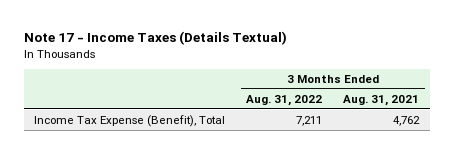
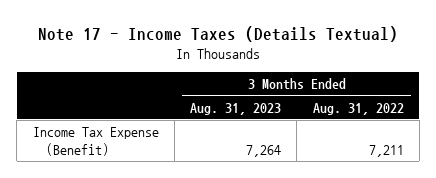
- | 3 Months Ended Aug. 31, 2022 | 3 Months Ended Aug. 31, 2021
+ | 3 Months Ended Aug. 31, 2023 | 3 Months Ended Aug. 31, 2022
- Income Tax Expense (Benefit), Total | 7,211 | 4,762
+ Income Tax Expense (Benefit) | 7,264 | 7,211

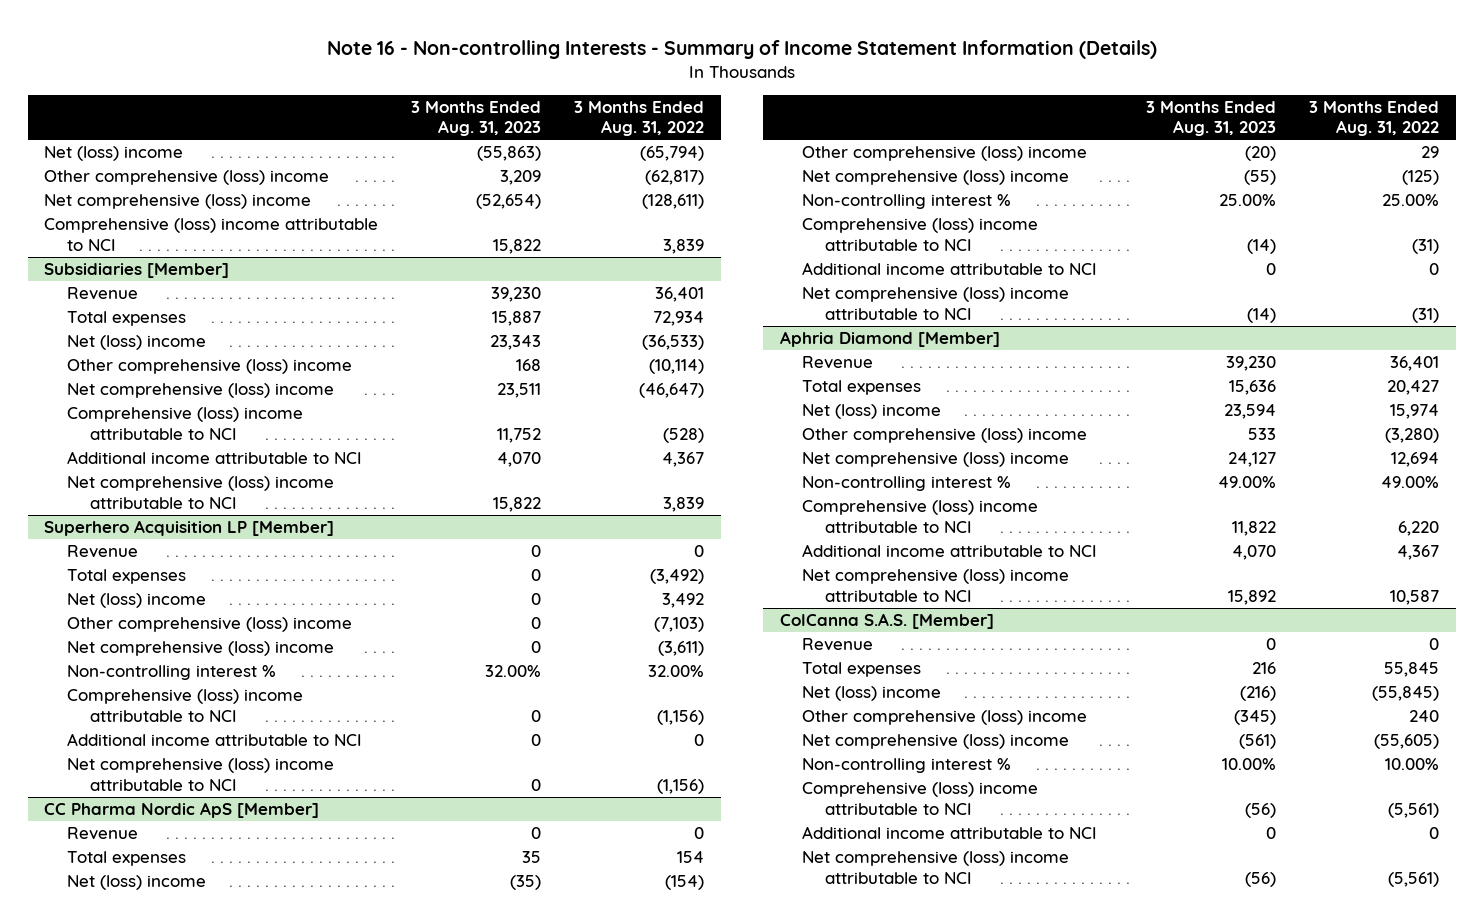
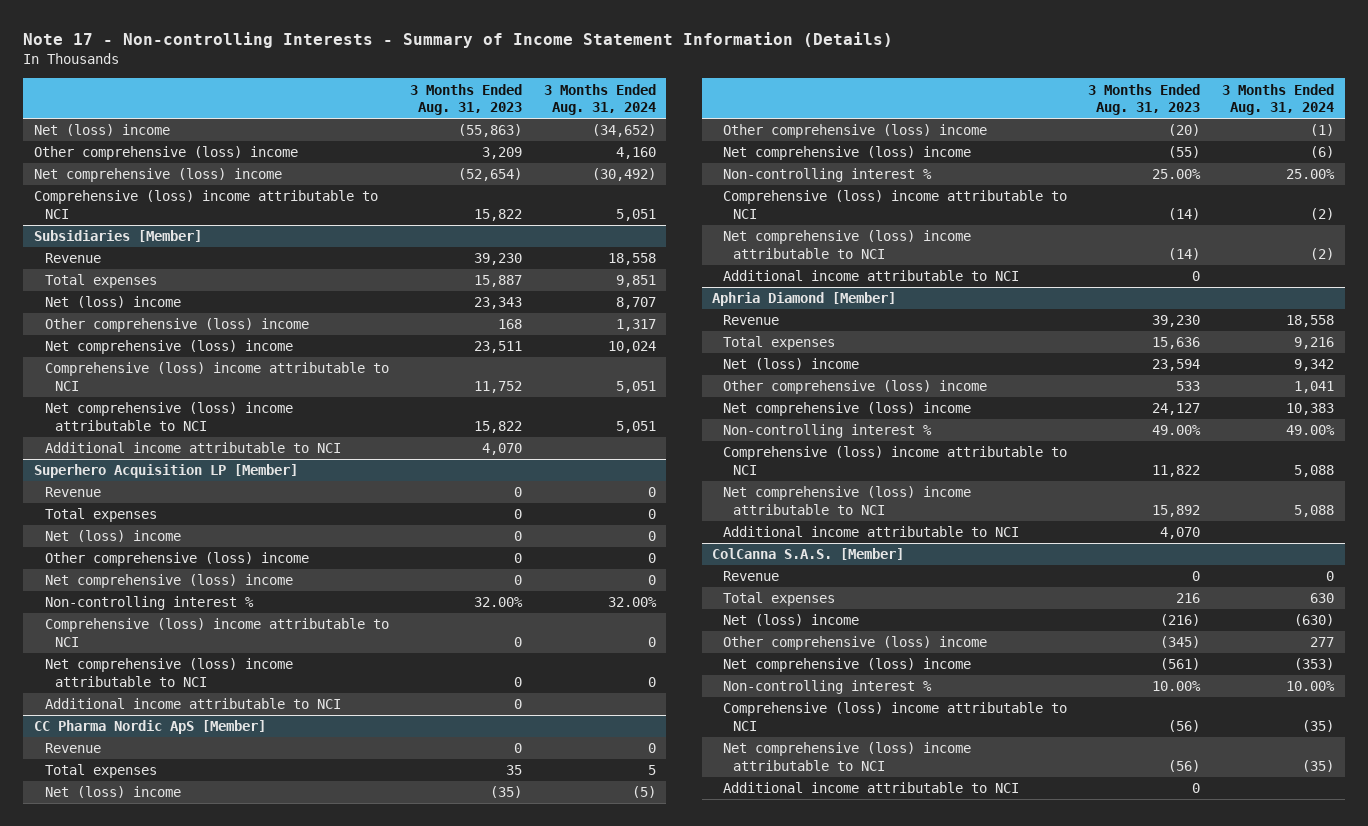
- Note 16 - Non-controlling Interests - Summary of Income Statement Information (Details)
+ Note 17 - Non-controlling Interests - Summary of Income Statement Information (Details)
- | 3 Months Ended Aug. 31, 2023 | 3 Months Ended Aug. 31, 2022
+ | 3 Months Ended Aug. 31, 2023 | 3 Months Ended Aug. 31, 2024
@ Subsidiaries [Member]
moved down: Additional income attributable to NCI | 4,070 |
@ Superhero Acquisition LP [Member]
moved down: Additional income attributable to NCI | 0 |
@ CC Pharma Nordic ApS [Member]
moved down: Additional income attributable to NCI | 0 |
@ Aphria Diamond [Member]
moved down: Additional income attributable to NCI | 4,070 |
@ ColCanna S.A.S. [Member]
moved down: Additional income attributable to NCI | 0 |

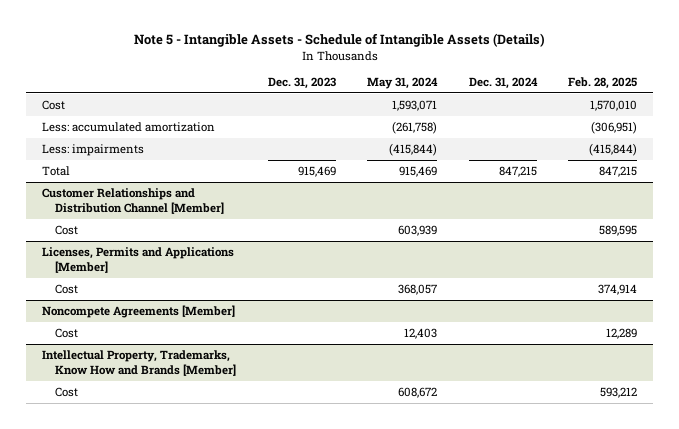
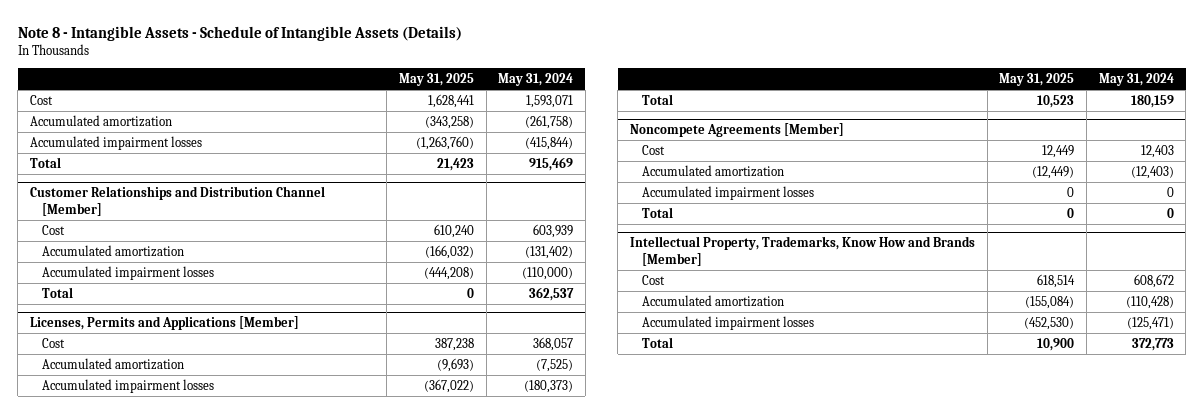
- Note 5 - Intangible Assets - Schedule of Intangible Assets (Details)
+ Note 8 - Intangible Assets - Schedule of Intangible Assets (Details)
- | Dec. 31, 2023 | May 31, 2024 | Dec. 31, 2024 | Feb. 28, 2025
+ | May 31, 2025 | May 31, 2024
- Less: accumulated amortization | | (261,758) | | (306,951)
- Less: impairments | | (415,844) | | (415,844)
+ Accumulated amortization | (343,258) | (261,758)
+ Accumulated impairment losses | (1,263,760) | (415,844)
@ Customer Relationships and Distribution Channel [Member]
+ Accumulated amortization | (166,032) | (131,402)
+ Accumulated impairment losses | (444,208) | (110,000)
+ Total | 0 | 362,537
@ Licenses, Permits and Applications [Member]
+ Accumulated amortization | (9,693) | (7,525)
+ Accumulated impairment losses | (367,022) | (180,373)
+ Total | 10,523 | 180,159
@ Noncompete Agreements [Member]
+ Accumulated amortization | (12,449) | (12,403)
+ Accumulated impairment losses | 0 | 0
+ Total | 0 | 0
@ Intellectual Property, Trademarks, Know How and Brands [Member]
+ Accumulated amortization | (155,084) | (110,428)
+ Accumulated impairment losses | (452,530) | (125,471)
+ Total | 10,900 | 372,773

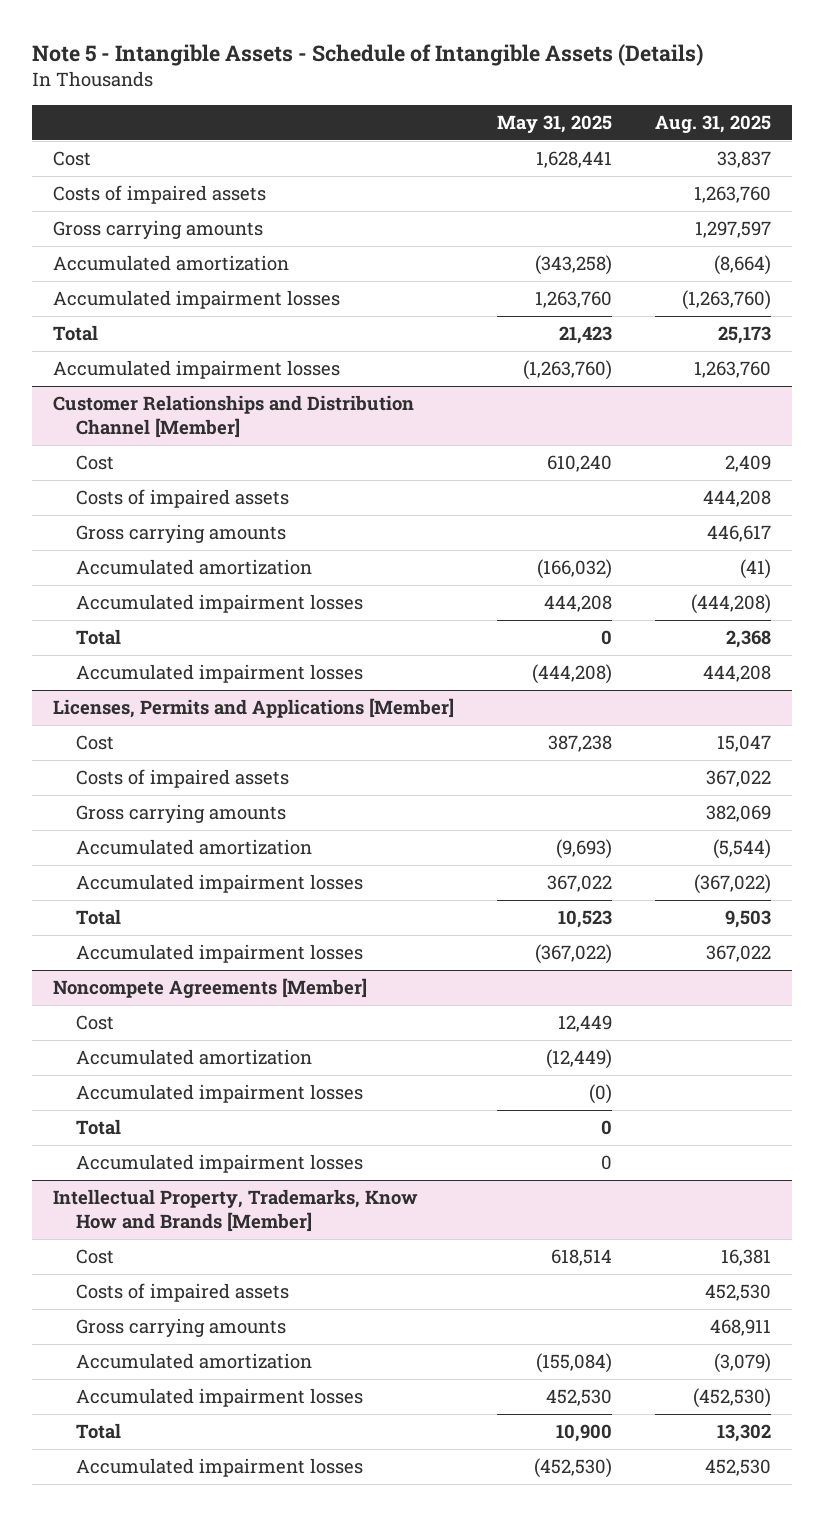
- Note 8 - Intangible Assets - Schedule of Intangible Assets (Details)
+ Note 5 - Intangible Assets - Schedule of Intangible Assets (Details)
- | May 31, 2025 | May 31, 2024
+ | May 31, 2025 | Aug. 31, 2025
+ Costs of impaired assets | | 1,263,760
+ Gross carrying amounts | | 1,297,597
+ Accumulated impairment losses | 1,263,760 | (1,263,760)
moved down: Accumulated impairment losses | (1,263,760) | 1,263,760
@ Customer Relationships and Distribution Channel [Member]
+ Costs of impaired assets | | 444,208
+ Gross carrying amounts | | 446,617
+ Accumulated impairment losses | 444,208 | (444,208)
moved down: Accumulated impairment losses | (444,208) | 444,208
@ Licenses, Permits and Applications [Member]
+ Costs of impaired assets | | 367,022
+ Gross carrying amounts | | 382,069
+ Accumulated impairment losses | 367,022 | (367,022)
moved down: Accumulated impairment losses | (367,022) | 367,022
@ Noncompete Agreements [Member]
+ Accumulated impairment losses | (0) |
moved down: Accumulated impairment losses | 0 |
@ Intellectual Property, Trademarks, Know How and Brands [Member]
+ Costs of impaired assets | | 452,530
+ Gross carrying amounts | | 468,911
+ Accumulated impairment losses | 452,530 | (452,530)
moved down: Accumulated impairment losses | (452,530) | 452,530

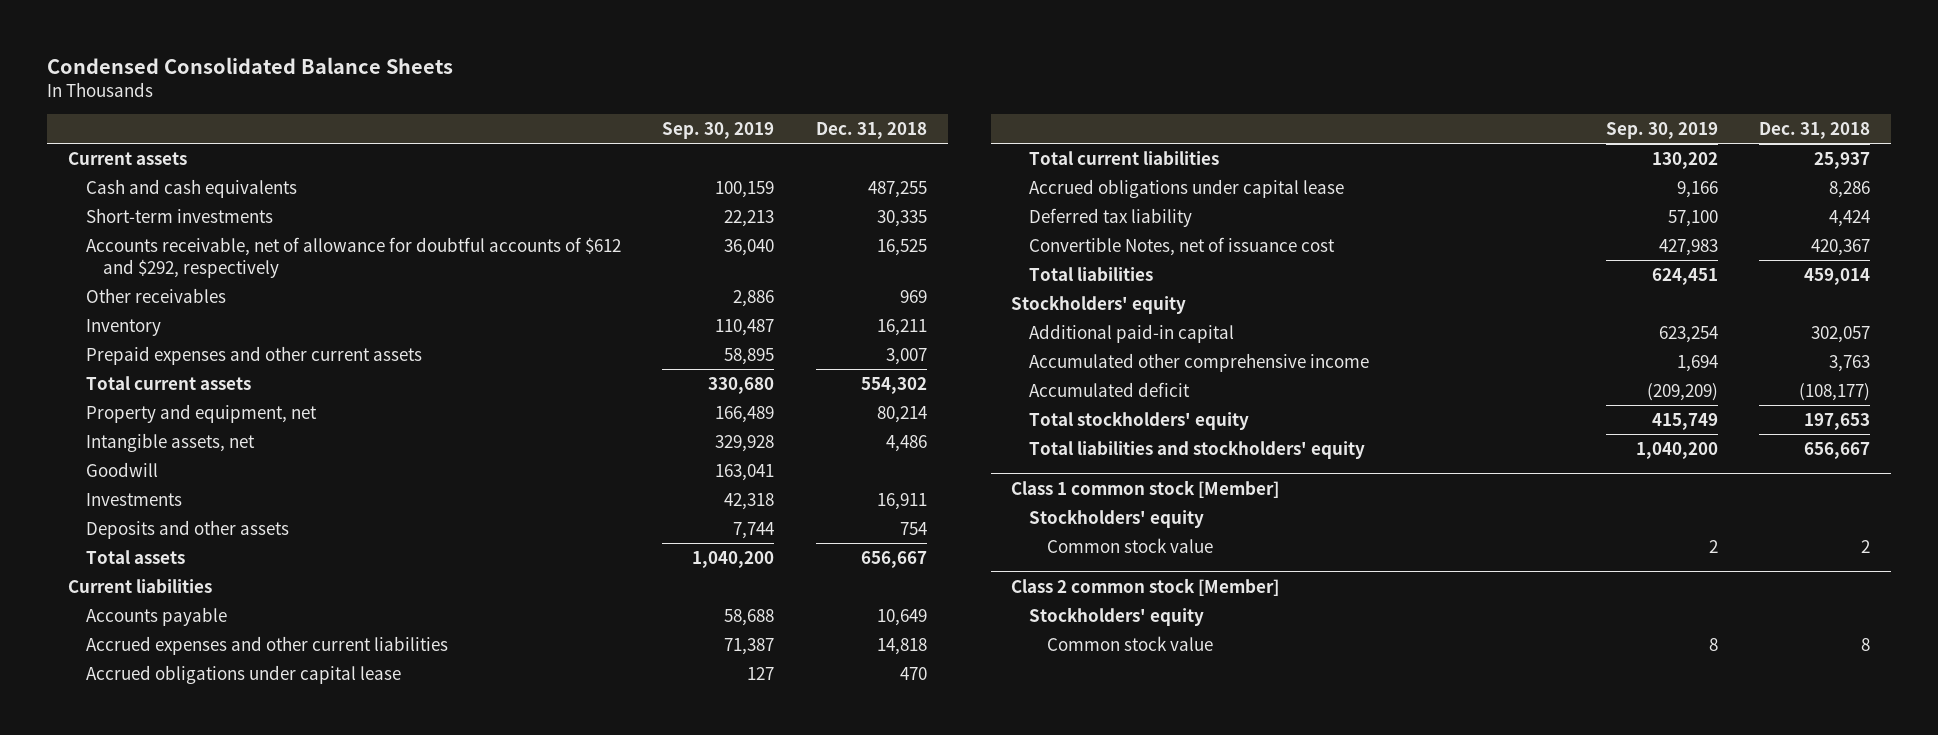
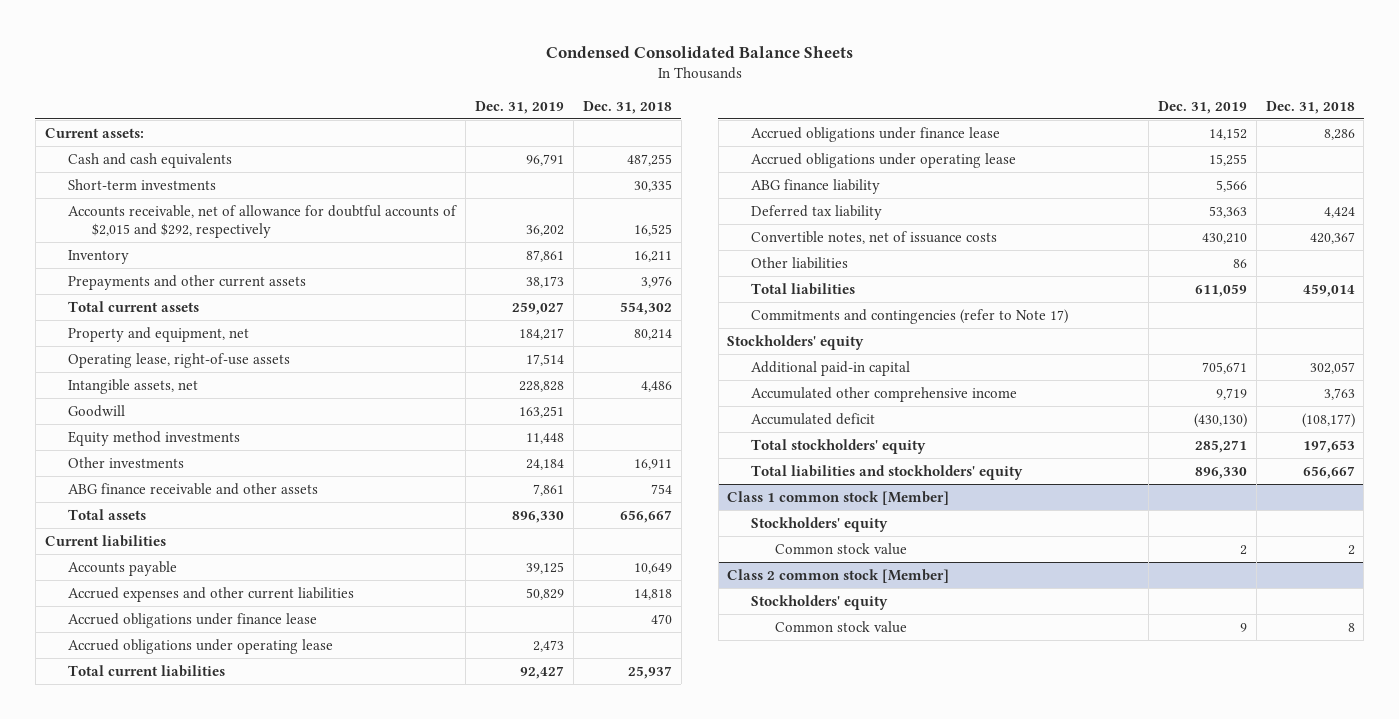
- | Sep. 30, 2019 | Dec. 31, 2018
+ | Dec. 31, 2019 | Dec. 31, 2018
- Current assets
+ Current assets:
- Accounts receivable, net of allowance for doubtful accounts of $612 and $292, respectively | 36,040 | 16,525
- Other receivables | 2,886 | 969
+ Accounts receivable, net of allowance for doubtful accounts of $2,015 and $292, respectively | 36,202 | 16,525
- Prepaid expenses and other current assets | 58,895 | 3,007
+ Prepayments and other current assets | 38,173 | 3,976
+ Operating lease, right-of-use assets | 17,514 |
- Investments | 42,318 | 16,911
- Deposits and other assets | 7,744 | 754
+ Equity method investments | 11,448 |
+ Other investments | 24,184 | 16,911
+ ABG finance receivable and other assets | 7,861 | 754
- Accrued obligations under capital lease | 127 | 470
+ Accrued obligations under finance lease | | 470
+ Accrued obligations under operating lease | 2,473 |
- Accrued obligations under capital lease | 9,166 | 8,286
+ Accrued obligations under finance lease | 14,152 | 8,286
+ Accrued obligations under operating lease | 15,255 |
+ ABG finance liability | 5,566 |
- Convertible Notes, net of issuance cost | 427,983 | 420,367
+ Convertible notes, net of issuance costs | 430,210 | 420,367
+ Other liabilities | 86 |
+ Commitments and contingencies (refer to Note 17)

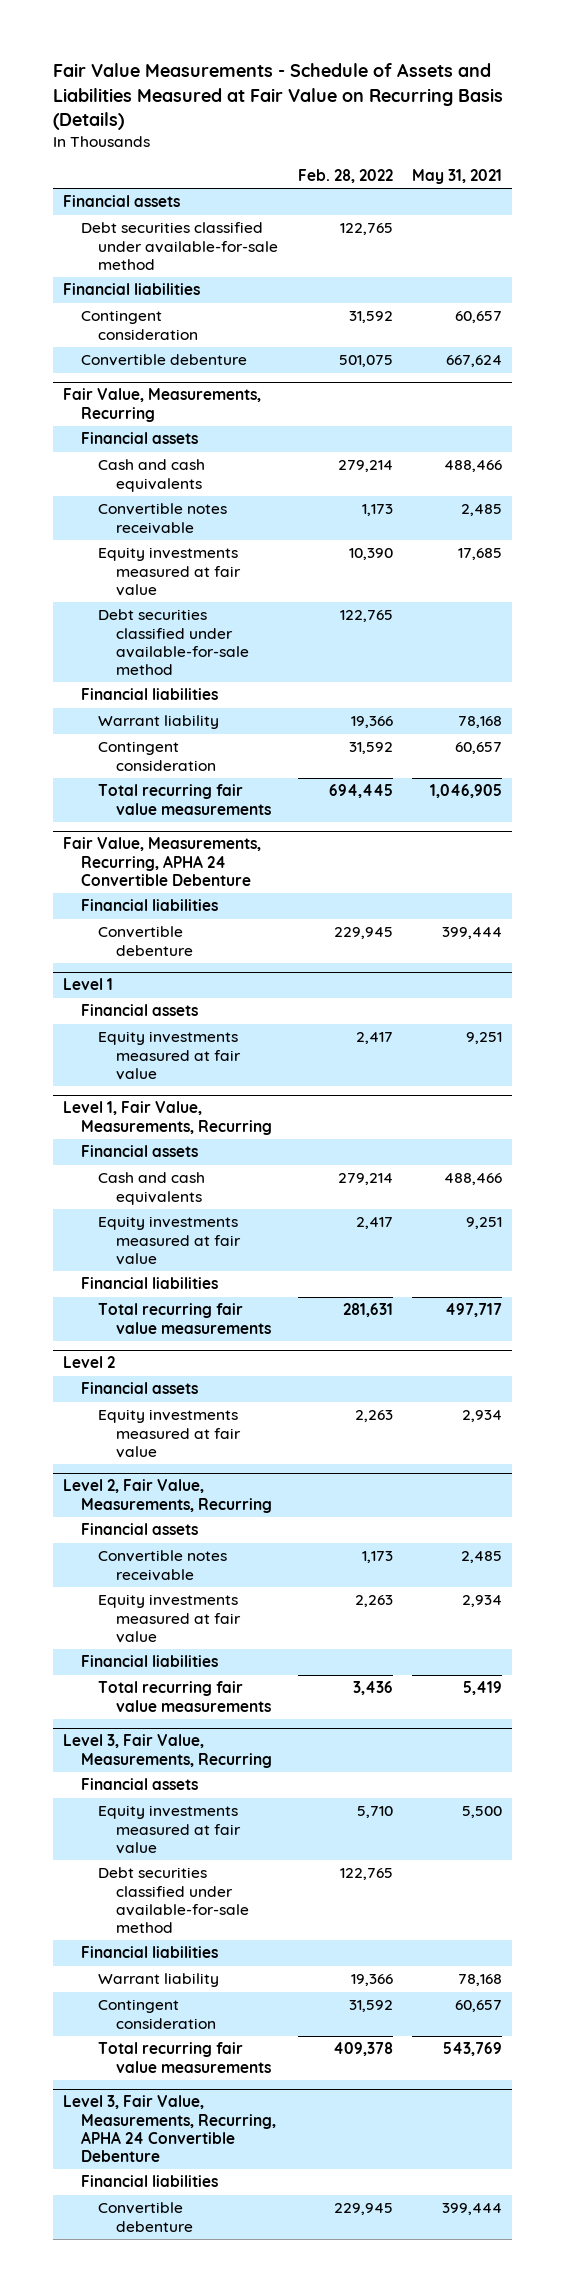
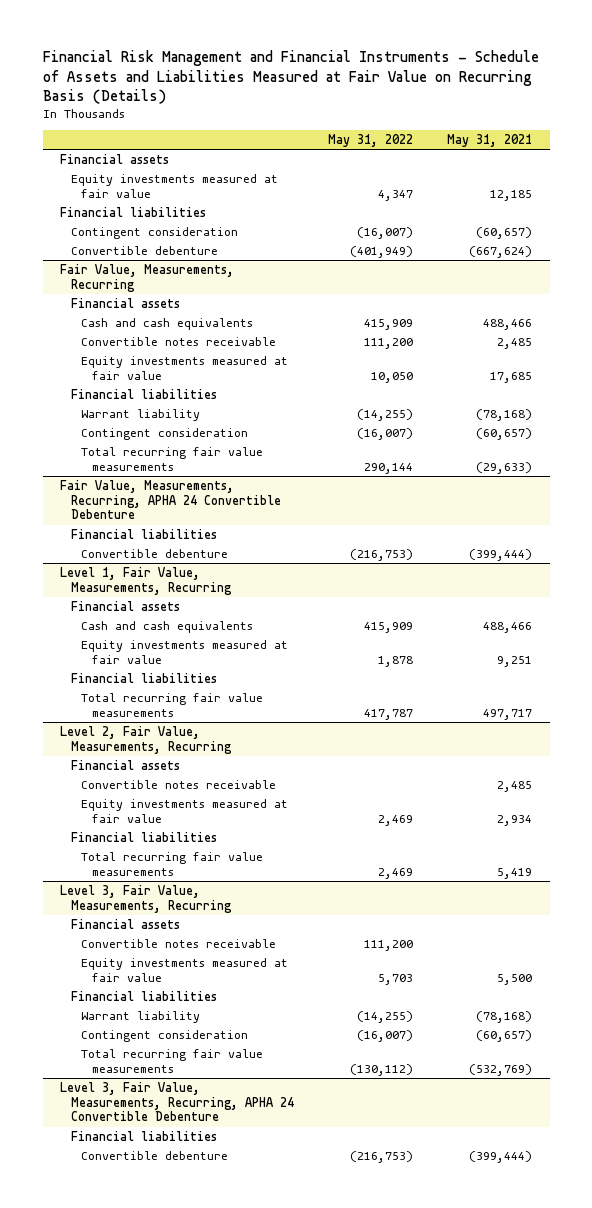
- Fair Value Measurements - Schedule of Assets and Liabilities Measured at Fair Value on Recurring Basis (Details)
+ Financial Risk Management and Financial Instruments - Schedule of Assets and Liabilities Measured at Fair Value on Recurring Basis (Details)
- | Feb. 28, 2022 | May 31, 2021
+ | May 31, 2022 | May 31, 2021
- Debt securities classified under available-for-sale method | 122,765 |
+ Equity investments measured at fair value | 4,347 | 12,185
- Contingent consideration | 31,592 | 60,657
- Convertible debenture | 501,075 | 667,624
+ Contingent consideration | (16,007) | (60,657)
+ Convertible debenture | (401,949) | (667,624)
@ Fair Value, Measurements, Recurring
- Debt securities classified under available-for-sale method | 122,765 |
- Warrant liability | 19,366 | 78,168
- Contingent consideration | 31,592 | 60,657
- Total recurring fair value measurements | 694,445 | 1,046,905
+ Warrant liability | (14,255) | (78,168)
+ Contingent consideration | (16,007) | (60,657)
+ Total recurring fair value measurements | 290,144 | (29,633)
@ Fair Value, Measurements, Recurring, APHA 24 Convertible Debenture
- Convertible debenture | 229,945 | 399,444
- Level 1
- Financial assets
- Equity investments measured at fair value | 2,417 | 9,251
@ Fair Value, Measurements, Recurring, APHA 24 Convertible Debenture
+ Convertible debenture | (216,753) | (399,444)
- Level 2
- Financial assets
- Equity investments measured at fair value | 2,263 | 2,934
@ Level 3, Fair Value, Measurements, Recurring
+ Convertible notes receivable | 111,200 |
- Debt securities classified under available-for-sale method | 122,765 |
- Warrant liability | 19,366 | 78,168
- Contingent consideration | 31,592 | 60,657
- Total recurring fair value measurements | 409,378 | 543,769
+ Warrant liability | (14,255) | (78,168)
+ Contingent consideration | (16,007) | (60,657)
+ Total recurring fair value measurements | (130,112) | (532,769)
@ Level 3, Fair Value, Measurements, Recurring, APHA 24 Convertible Debenture
- Convertible debenture | 229,945 | 399,444
+ Convertible debenture | (216,753) | (399,444)

